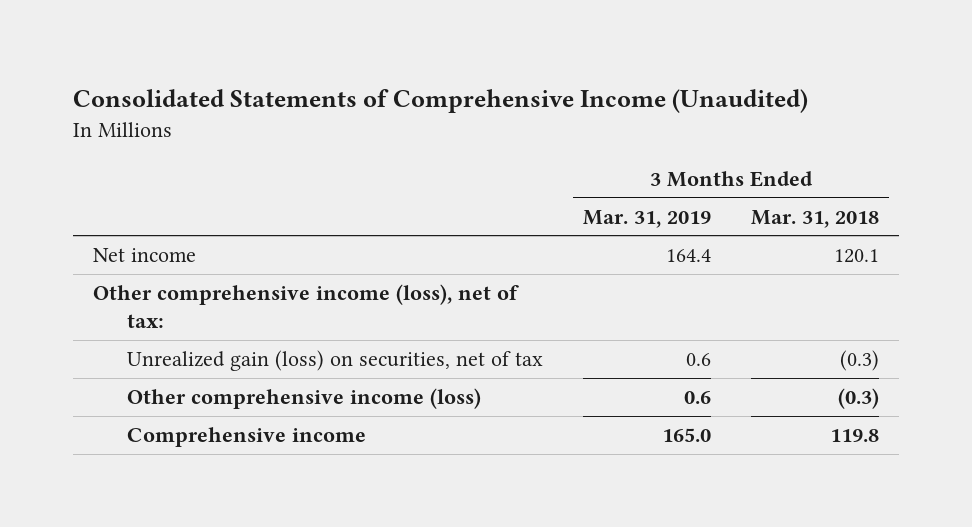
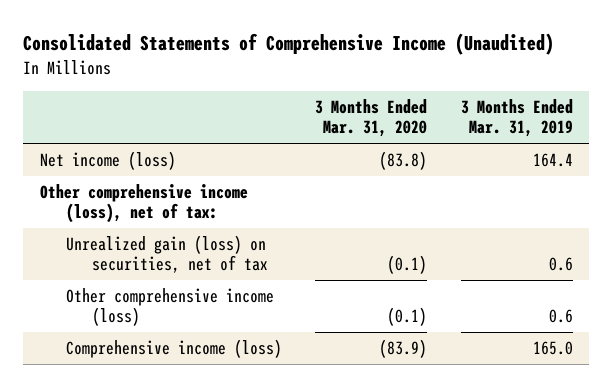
- | 3 Months Ended Mar. 31, 2019 | 3 Months Ended Mar. 31, 2018
+ | 3 Months Ended Mar. 31, 2020 | 3 Months Ended Mar. 31, 2019
- Net income | 164.4 | 120.1
+ Net income (loss) | (83.8) | 164.4
- Comprehensive income | 165.0 | 119.8
+ Comprehensive income (loss) | (83.9) | 165.0

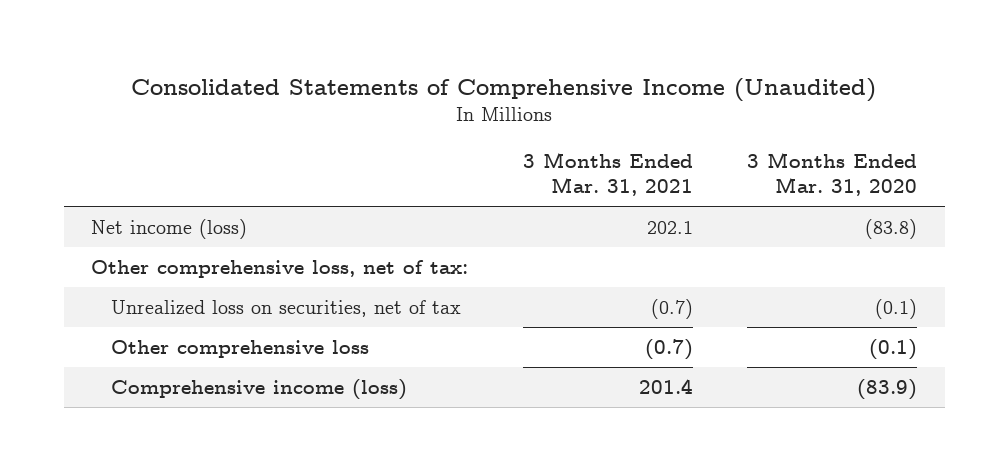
- | 3 Months Ended Mar. 31, 2020 | 3 Months Ended Mar. 31, 2019
+ | 3 Months Ended Mar. 31, 2021 | 3 Months Ended Mar. 31, 2020
- Other comprehensive income (loss), net of tax:
- Unrealized gain (loss) on securities, net of tax | (0.1) | 0.6
- Other comprehensive income (loss) | (0.1) | 0.6
+ Other comprehensive loss, net of tax:
+ Unrealized loss on securities, net of tax | (0.7) | (0.1)
+ Other comprehensive loss | (0.7) | (0.1)

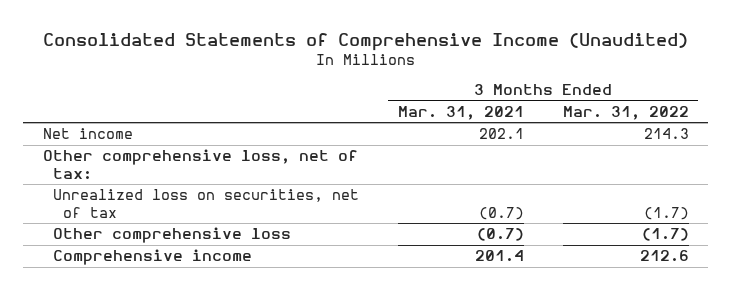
- | 3 Months Ended Mar. 31, 2021 | 3 Months Ended Mar. 31, 2020
+ | 3 Months Ended Mar. 31, 2021 | 3 Months Ended Mar. 31, 2022
- Net income (loss) | 202.1 | (83.8)
+ Net income | 202.1 | 214.3
- Comprehensive income (loss) | 201.4 | (83.9)
+ Comprehensive income | 201.4 | 212.6

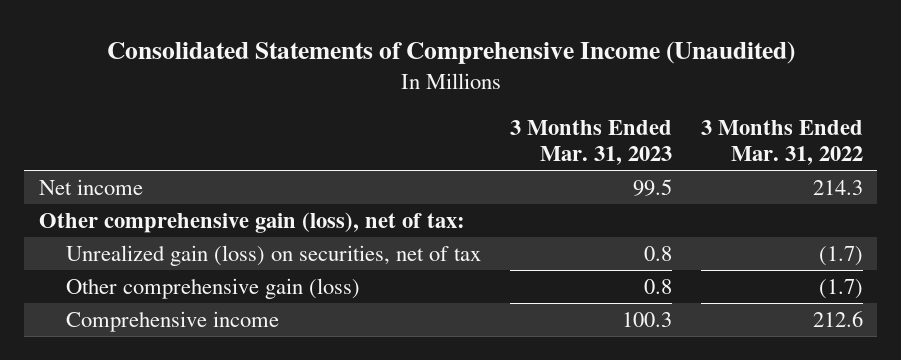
- | 3 Months Ended Mar. 31, 2021 | 3 Months Ended Mar. 31, 2022
+ | 3 Months Ended Mar. 31, 2023 | 3 Months Ended Mar. 31, 2022
- Other comprehensive loss, net of tax:
- Unrealized loss on securities, net of tax | (0.7) | (1.7)
- Other comprehensive loss | (0.7) | (1.7)
+ Other comprehensive gain (loss), net of tax:
+ Unrealized gain (loss) on securities, net of tax | 0.8 | (1.7)
+ Other comprehensive gain (loss) | 0.8 | (1.7)

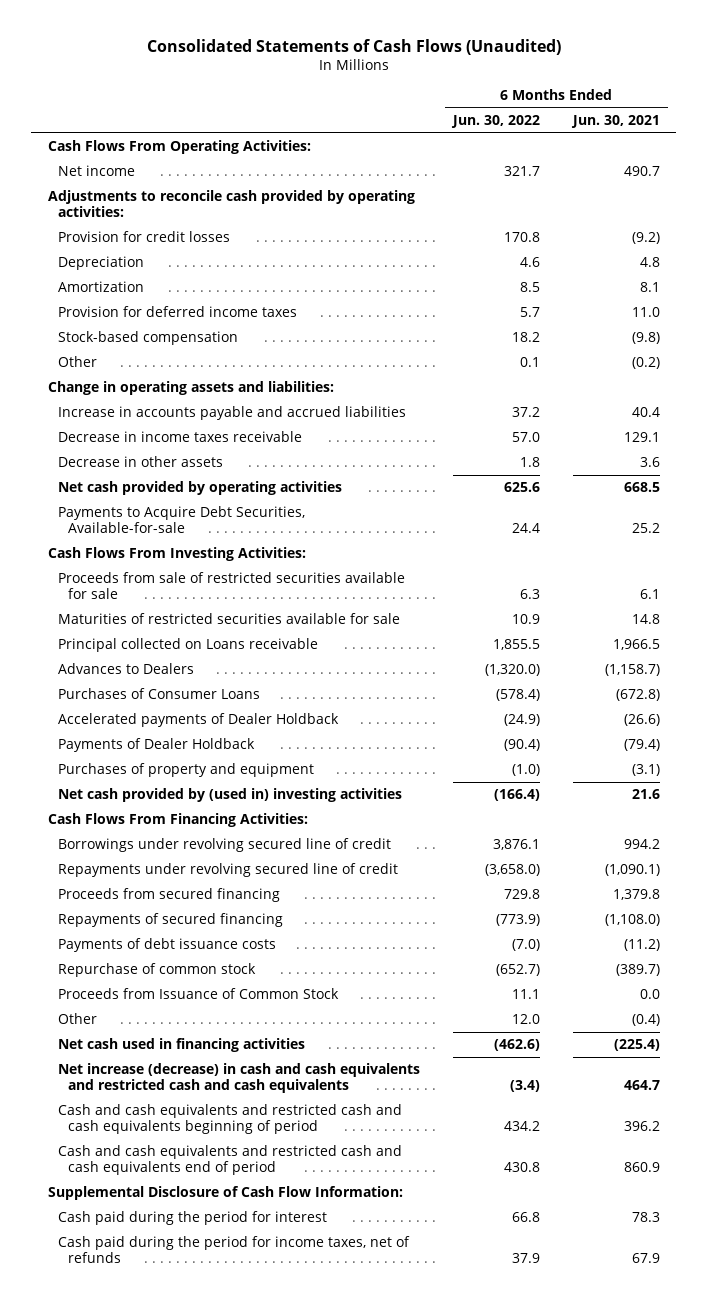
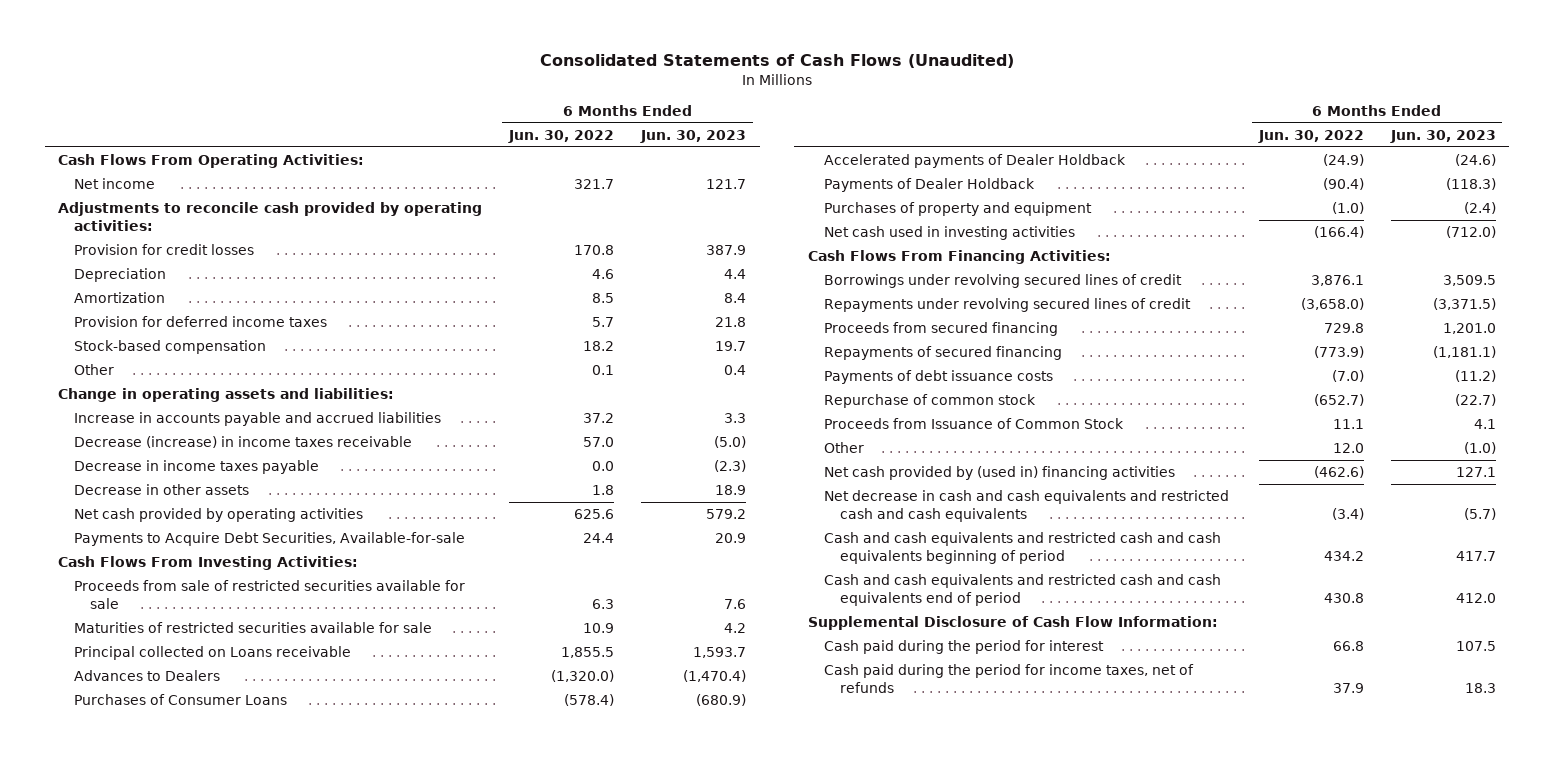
- | 6 Months Ended Jun. 30, 2022 | 6 Months Ended Jun. 30, 2021
+ | 6 Months Ended Jun. 30, 2022 | 6 Months Ended Jun. 30, 2023
- Decrease in income taxes receivable | 57.0 | 129.1
+ Decrease (increase) in income taxes receivable | 57.0 | (5.0)
+ Decrease in income taxes payable | 0.0 | (2.3)
- Net cash provided by (used in) investing activities | (166.4) | 21.6
+ Net cash used in investing activities | (166.4) | (712.0)
- Borrowings under revolving secured line of credit | 3,876.1 | 994.2
- Repayments under revolving secured line of credit | (3,658.0) | (1,090.1)
+ Borrowings under revolving secured lines of credit | 3,876.1 | 3,509.5
+ Repayments under revolving secured lines of credit | (3,658.0) | (3,371.5)
- Net cash used in financing activities | (462.6) | (225.4)
- Net increase (decrease) in cash and cash equivalents and restricted cash and cash equivalents | (3.4) | 464.7
+ Net cash provided by (used in) financing activities | (462.6) | 127.1
+ Net decrease in cash and cash equivalents and restricted cash and cash equivalents | (3.4) | (5.7)

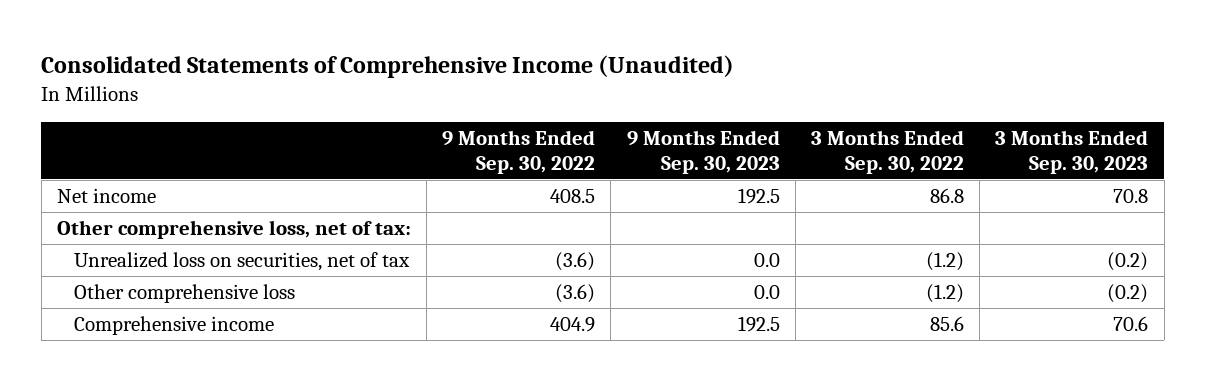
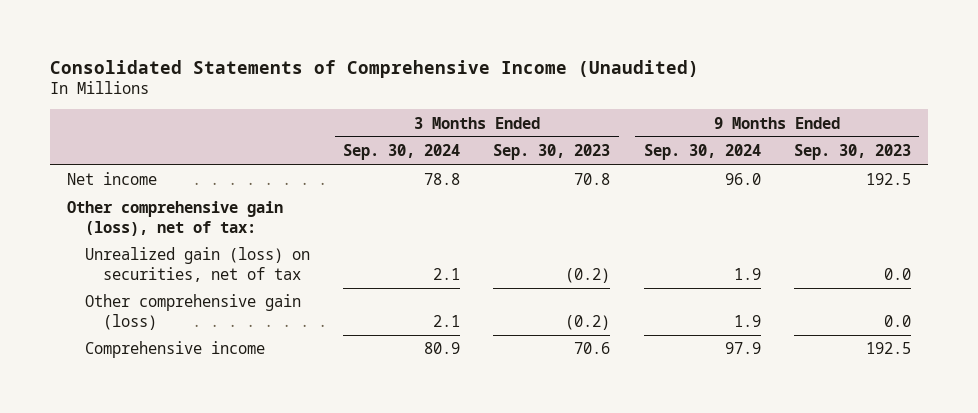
- | 9 Months Ended Sep. 30, 2022 | 9 Months Ended Sep. 30, 2023 | 3 Months Ended Sep. 30, 2022 | 3 Months Ended Sep. 30, 2023
+ | 3 Months Ended Sep. 30, 2024 | 3 Months Ended Sep. 30, 2023 | 9 Months Ended Sep. 30, 2024 | 9 Months Ended Sep. 30, 2023
- Other comprehensive loss, net of tax:
- Unrealized loss on securities, net of tax | (3.6) | 0.0 | (1.2) | (0.2)
- Other comprehensive loss | (3.6) | 0.0 | (1.2) | (0.2)
+ Other comprehensive gain (loss), net of tax:
+ Unrealized gain (loss) on securities, net of tax | 2.1 | (0.2) | 1.9 | 0.0
+ Other comprehensive gain (loss) | 2.1 | (0.2) | 1.9 | 0.0

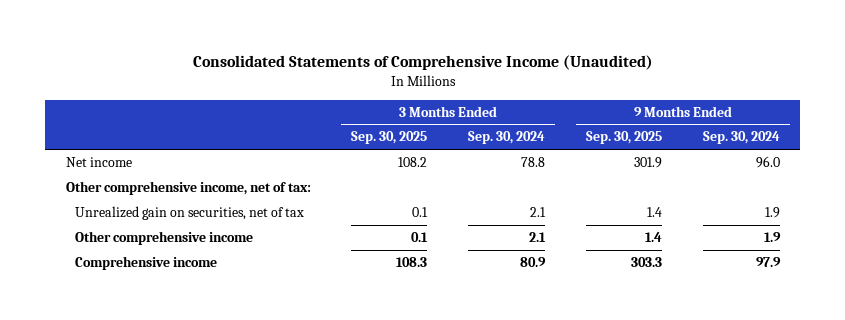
- | 3 Months Ended Sep. 30, 2024 | 3 Months Ended Sep. 30, 2023 | 9 Months Ended Sep. 30, 2024 | 9 Months Ended Sep. 30, 2023
+ | 3 Months Ended Sep. 30, 2025 | 3 Months Ended Sep. 30, 2024 | 9 Months Ended Sep. 30, 2025 | 9 Months Ended Sep. 30, 2024
- Other comprehensive gain (loss), net of tax:
- Unrealized gain (loss) on securities, net of tax | 2.1 | (0.2) | 1.9 | 0.0
- Other comprehensive gain (loss) | 2.1 | (0.2) | 1.9 | 0.0
+ Other comprehensive income, net of tax:
+ Unrealized gain on securities, net of tax | 0.1 | 2.1 | 1.4 | 1.9
+ Other comprehensive income | 0.1 | 2.1 | 1.4 | 1.9

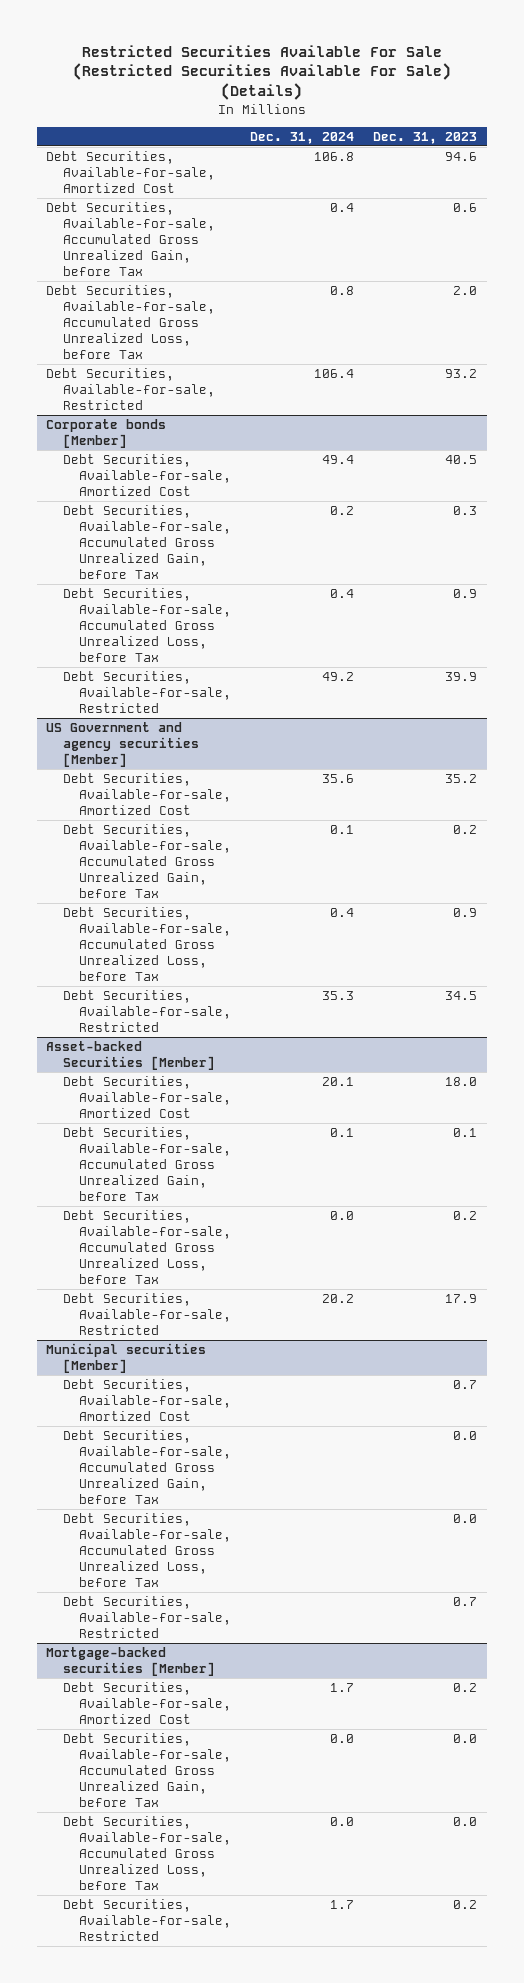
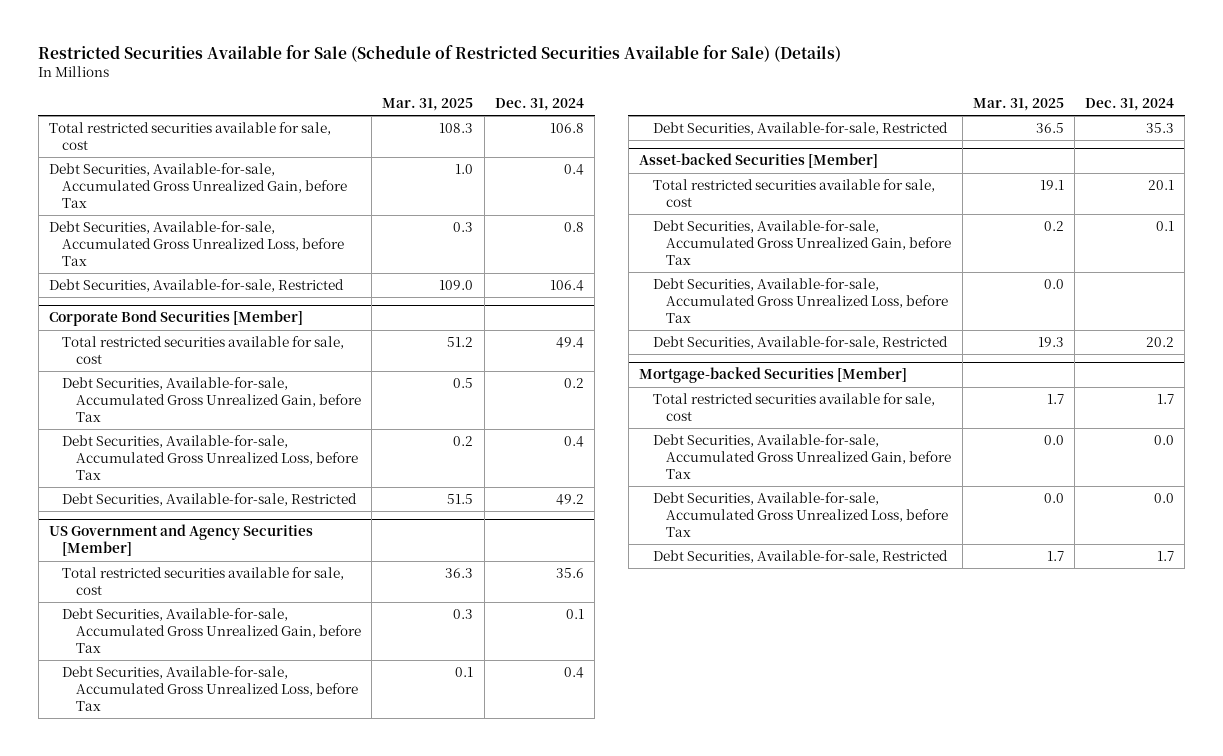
- Restricted Securities Available For Sale (Restricted Securities Available For Sale) (Details)
+ Restricted Securities Available for Sale (Schedule of Restricted Securities Available for Sale) (Details)
- | Dec. 31, 2024 | Dec. 31, 2023
+ | Mar. 31, 2025 | Dec. 31, 2024
- Debt Securities, Available-for-sale, Amortized Cost | 106.8 | 94.6
+ Total restricted securities available for sale, cost | 108.3 | 106.8
- Corporate bonds [Member]
- Debt Securities, Available-for-sale, Amortized Cost | 49.4 | 40.5
+ Corporate Bond Securities [Member]
+ Total restricted securities available for sale, cost | 51.2 | 49.4
- US Government and agency securities [Member]
- Debt Securities, Available-for-sale, Amortized Cost | 35.6 | 35.2
+ US Government and Agency Securities [Member]
+ Total restricted securities available for sale, cost | 36.3 | 35.6
@ Asset-backed Securities [Member]
- Debt Securities, Available-for-sale, Amortized Cost | 20.1 | 18.0
+ Total restricted securities available for sale, cost | 19.1 | 20.1
- Debt Securities, Available-for-sale, Accumulated Gross Unrealized Loss, before Tax | 0.0 | 0.2
- Municipal securities [Member]
- Debt Securities, Available-for-sale, Amortized Cost | | 0.7
- Debt Securities, Available-for-sale, Accumulated Gross Unrealized Gain, before Tax | | 0.0
- Debt Securities, Available-for-sale, Restricted | | 0.7
- Mortgage-backed securities [Member]
- Debt Securities, Available-for-sale, Amortized Cost | 1.7 | 0.2
@ Asset-backed Securities [Member]
moved down: Debt Securities, Available-for-sale, Restricted | 19.3 | 20.2
+ Mortgage-backed Securities [Member]
+ Total restricted securities available for sale, cost | 1.7 | 1.7

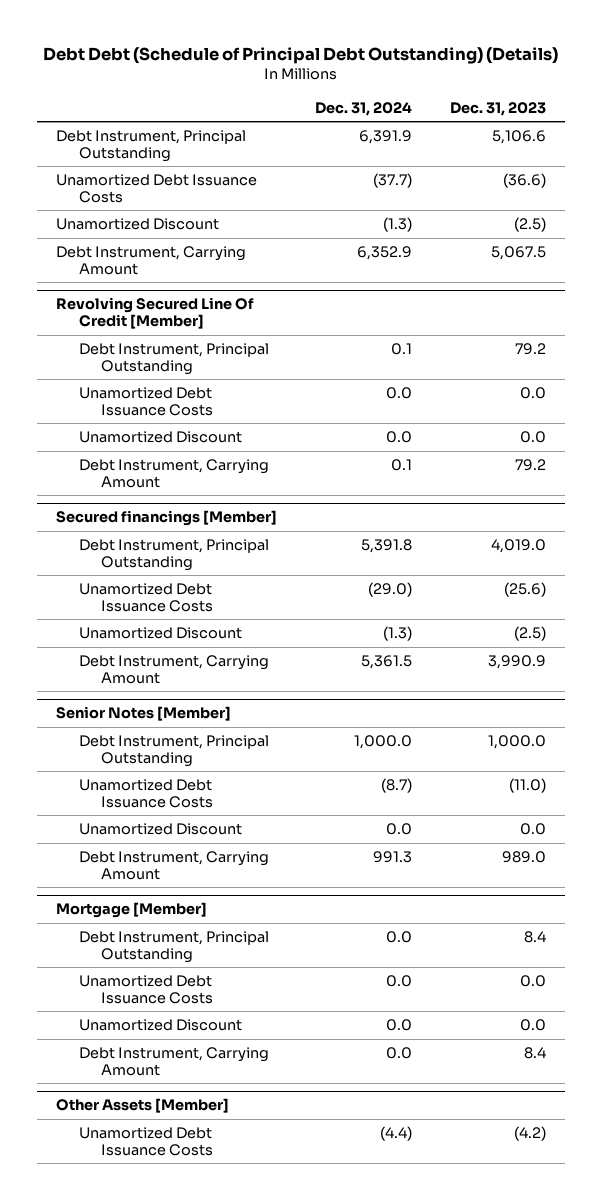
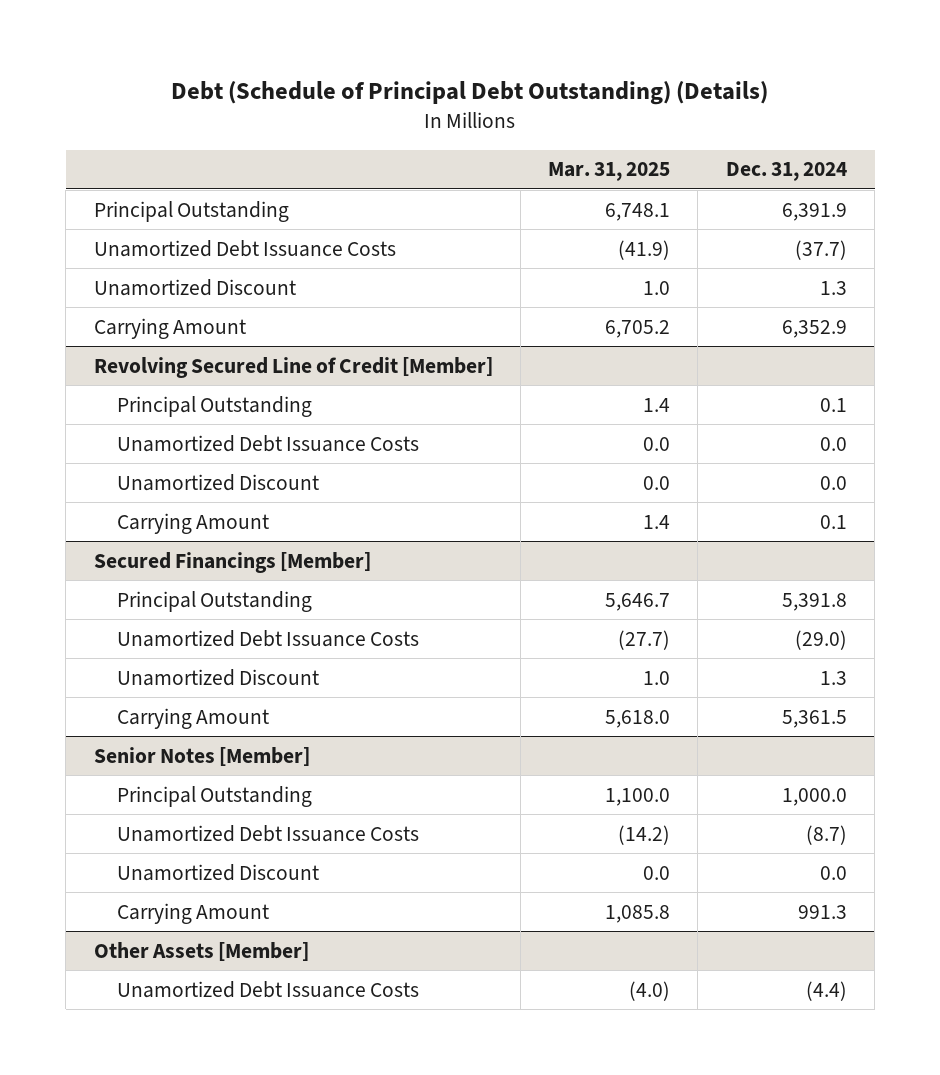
- Debt Debt (Schedule of Principal Debt Outstanding) (Details)
+ Debt (Schedule of Principal Debt Outstanding) (Details)
- | Dec. 31, 2024 | Dec. 31, 2023
+ | Mar. 31, 2025 | Dec. 31, 2024
- Debt Instrument, Principal Outstanding | 6,391.9 | 5,106.6
+ Principal Outstanding | 6,748.1 | 6,391.9
- Unamortized Discount | (1.3) | (2.5)
- Debt Instrument, Carrying Amount | 6,352.9 | 5,067.5
- Revolving Secured Line Of Credit [Member]
- Debt Instrument, Principal Outstanding | 0.1 | 79.2
+ Unamortized Discount | 1.0 | 1.3
+ Carrying Amount | 6,705.2 | 6,352.9
+ Revolving Secured Line of Credit [Member]
+ Principal Outstanding | 1.4 | 0.1
- Debt Instrument, Carrying Amount | 0.1 | 79.2
- Secured financings [Member]
- Debt Instrument, Principal Outstanding | 5,391.8 | 4,019.0
+ Carrying Amount | 1.4 | 0.1
+ Secured Financings [Member]
+ Principal Outstanding | 5,646.7 | 5,391.8
- Unamortized Discount | (1.3) | (2.5)
- Debt Instrument, Carrying Amount | 5,361.5 | 3,990.9
+ Unamortized Discount | 1.0 | 1.3
+ Carrying Amount | 5,618.0 | 5,361.5
@ Senior Notes [Member]
- Debt Instrument, Principal Outstanding | 1,000.0 | 1,000.0
+ Principal Outstanding | 1,100.0 | 1,000.0
- Debt Instrument, Carrying Amount | 991.3 | 989.0
- Mortgage [Member]
- Debt Instrument, Principal Outstanding | 0.0 | 8.4
- Unamortized Debt Issuance Costs | 0.0 | 0.0
- Unamortized Discount | 0.0 | 0.0
- Debt Instrument, Carrying Amount | 0.0 | 8.4
@ Senior Notes [Member]
+ Carrying Amount | 1,085.8 | 991.3

